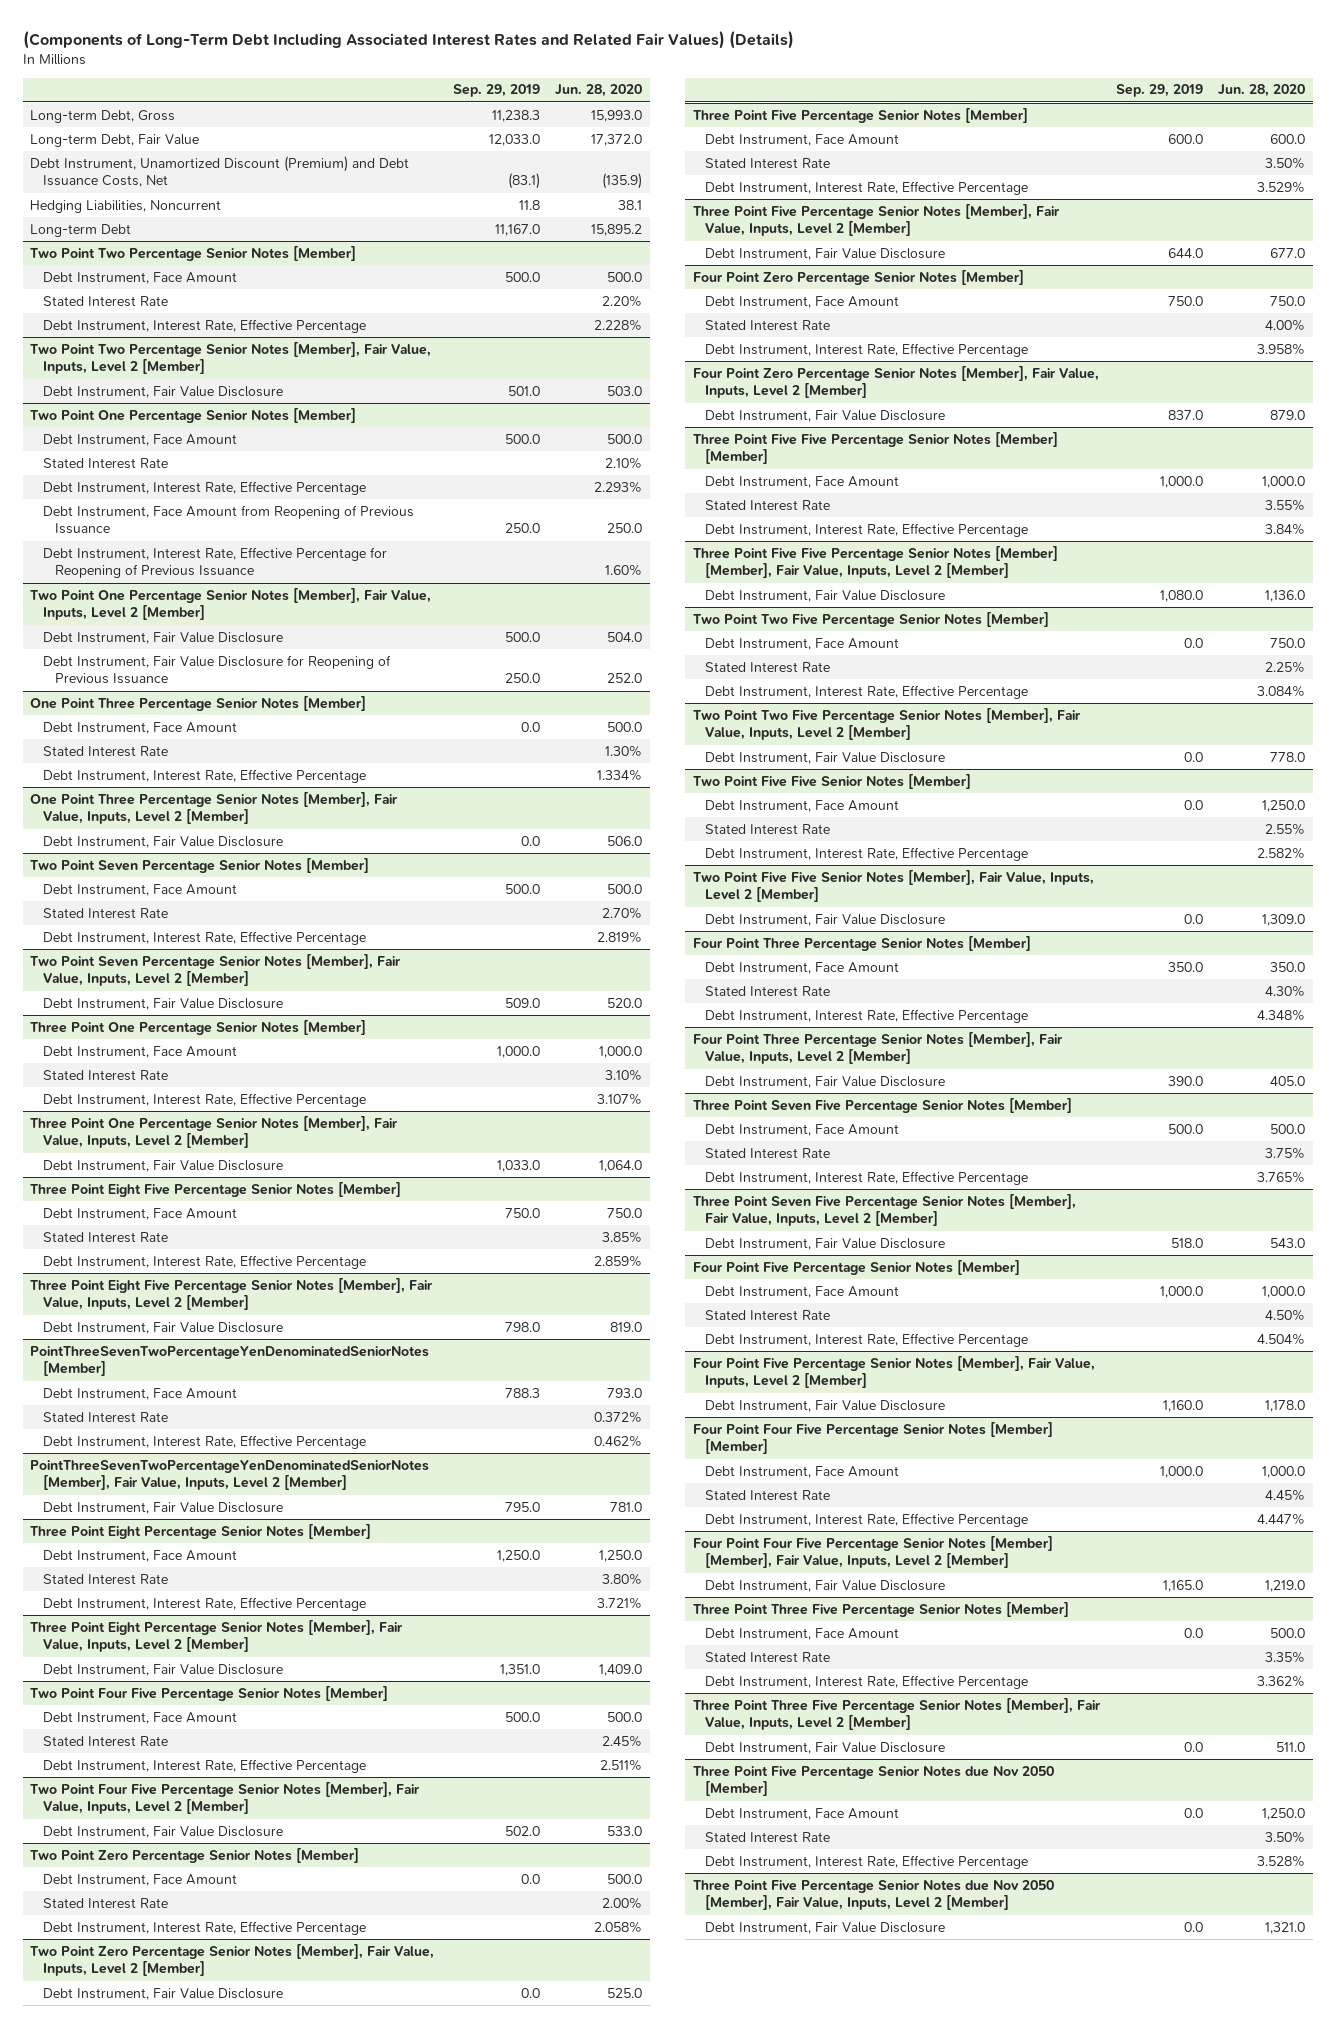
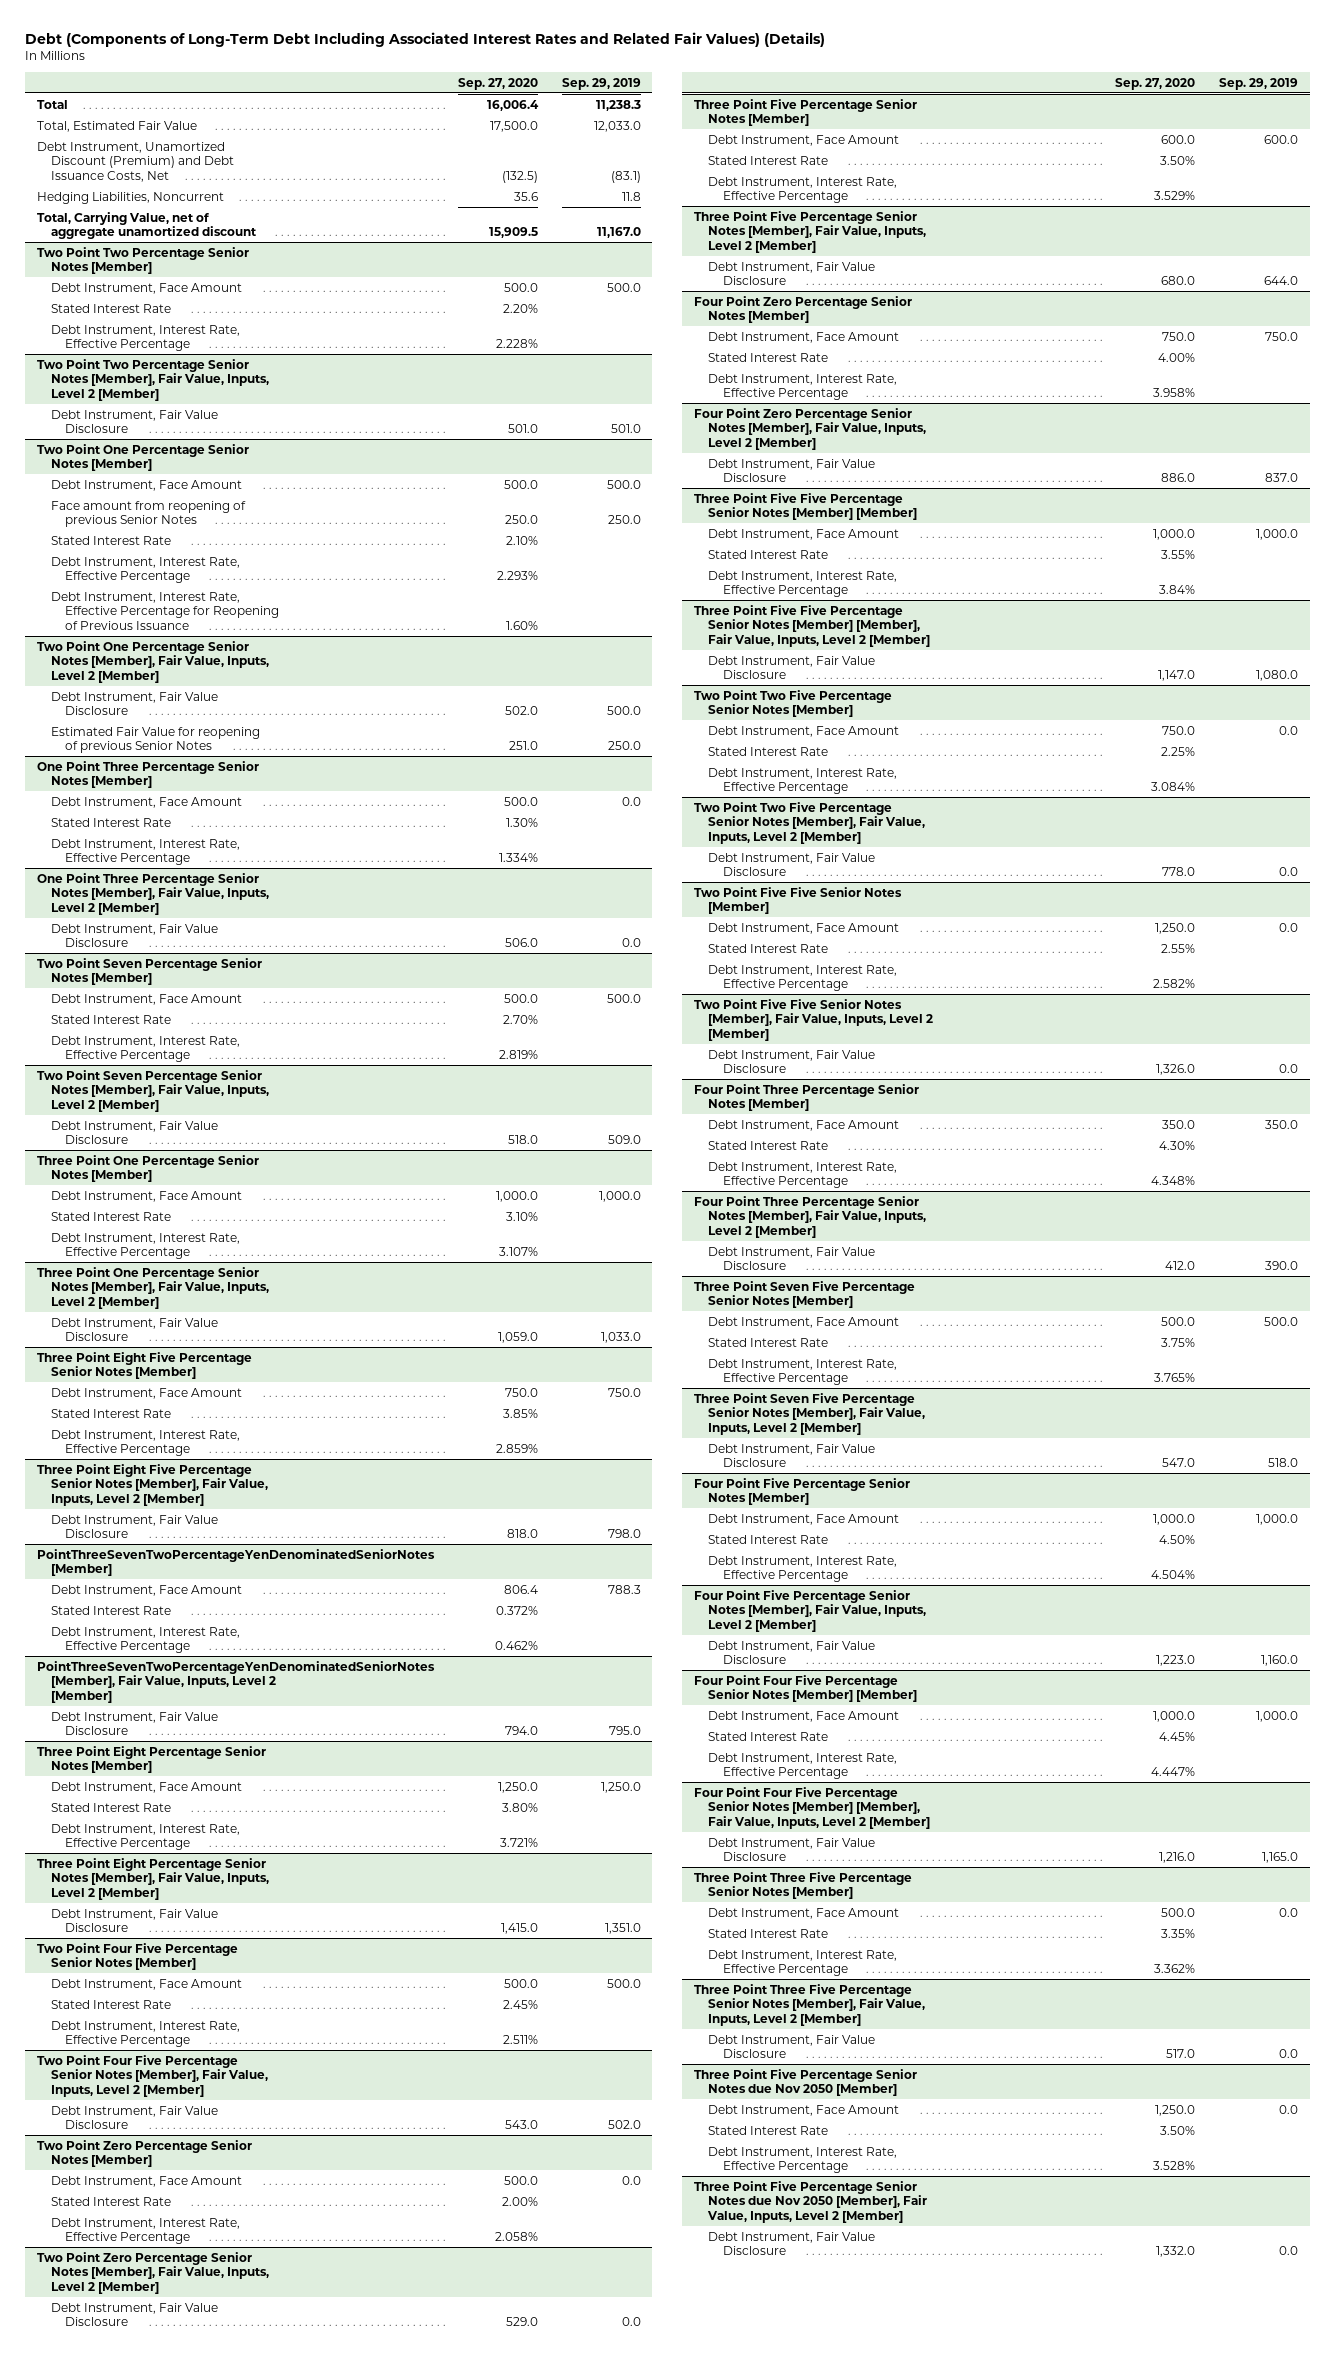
- (Components of Long-Term Debt Including Associated Interest Rates and Related Fair Values) (Details)
+ Debt (Components of Long-Term Debt Including Associated Interest Rates and Related Fair Values) (Details)
- | Sep. 29, 2019 | Jun. 28, 2020
+ | Sep. 27, 2020 | Sep. 29, 2019
- Long-term Debt, Gross | 11,238.3 | 15,993.0
- Long-term Debt, Fair Value | 12,033.0 | 17,372.0
+ Total | 16,006.4 | 11,238.3
+ Total, Estimated Fair Value | 17,500.0 | 12,033.0
- Long-term Debt | 11,167.0 | 15,895.2
+ Total, Carrying Value, net of aggregate unamortized discount | 15,909.5 | 11,167.0
@ Two Point One Percentage Senior Notes [Member]
+ Face amount from reopening of previous Senior Notes | 250.0 | 250.0
- Debt Instrument, Face Amount from Reopening of Previous Issuance | 250.0 | 250.0
@ Two Point One Percentage Senior Notes [Member], Fair Value, Inputs, Level 2 [Member]
- Debt Instrument, Fair Value Disclosure for Reopening of Previous Issuance | 250.0 | 252.0
+ Estimated Fair Value for reopening of previous Senior Notes | 251.0 | 250.0

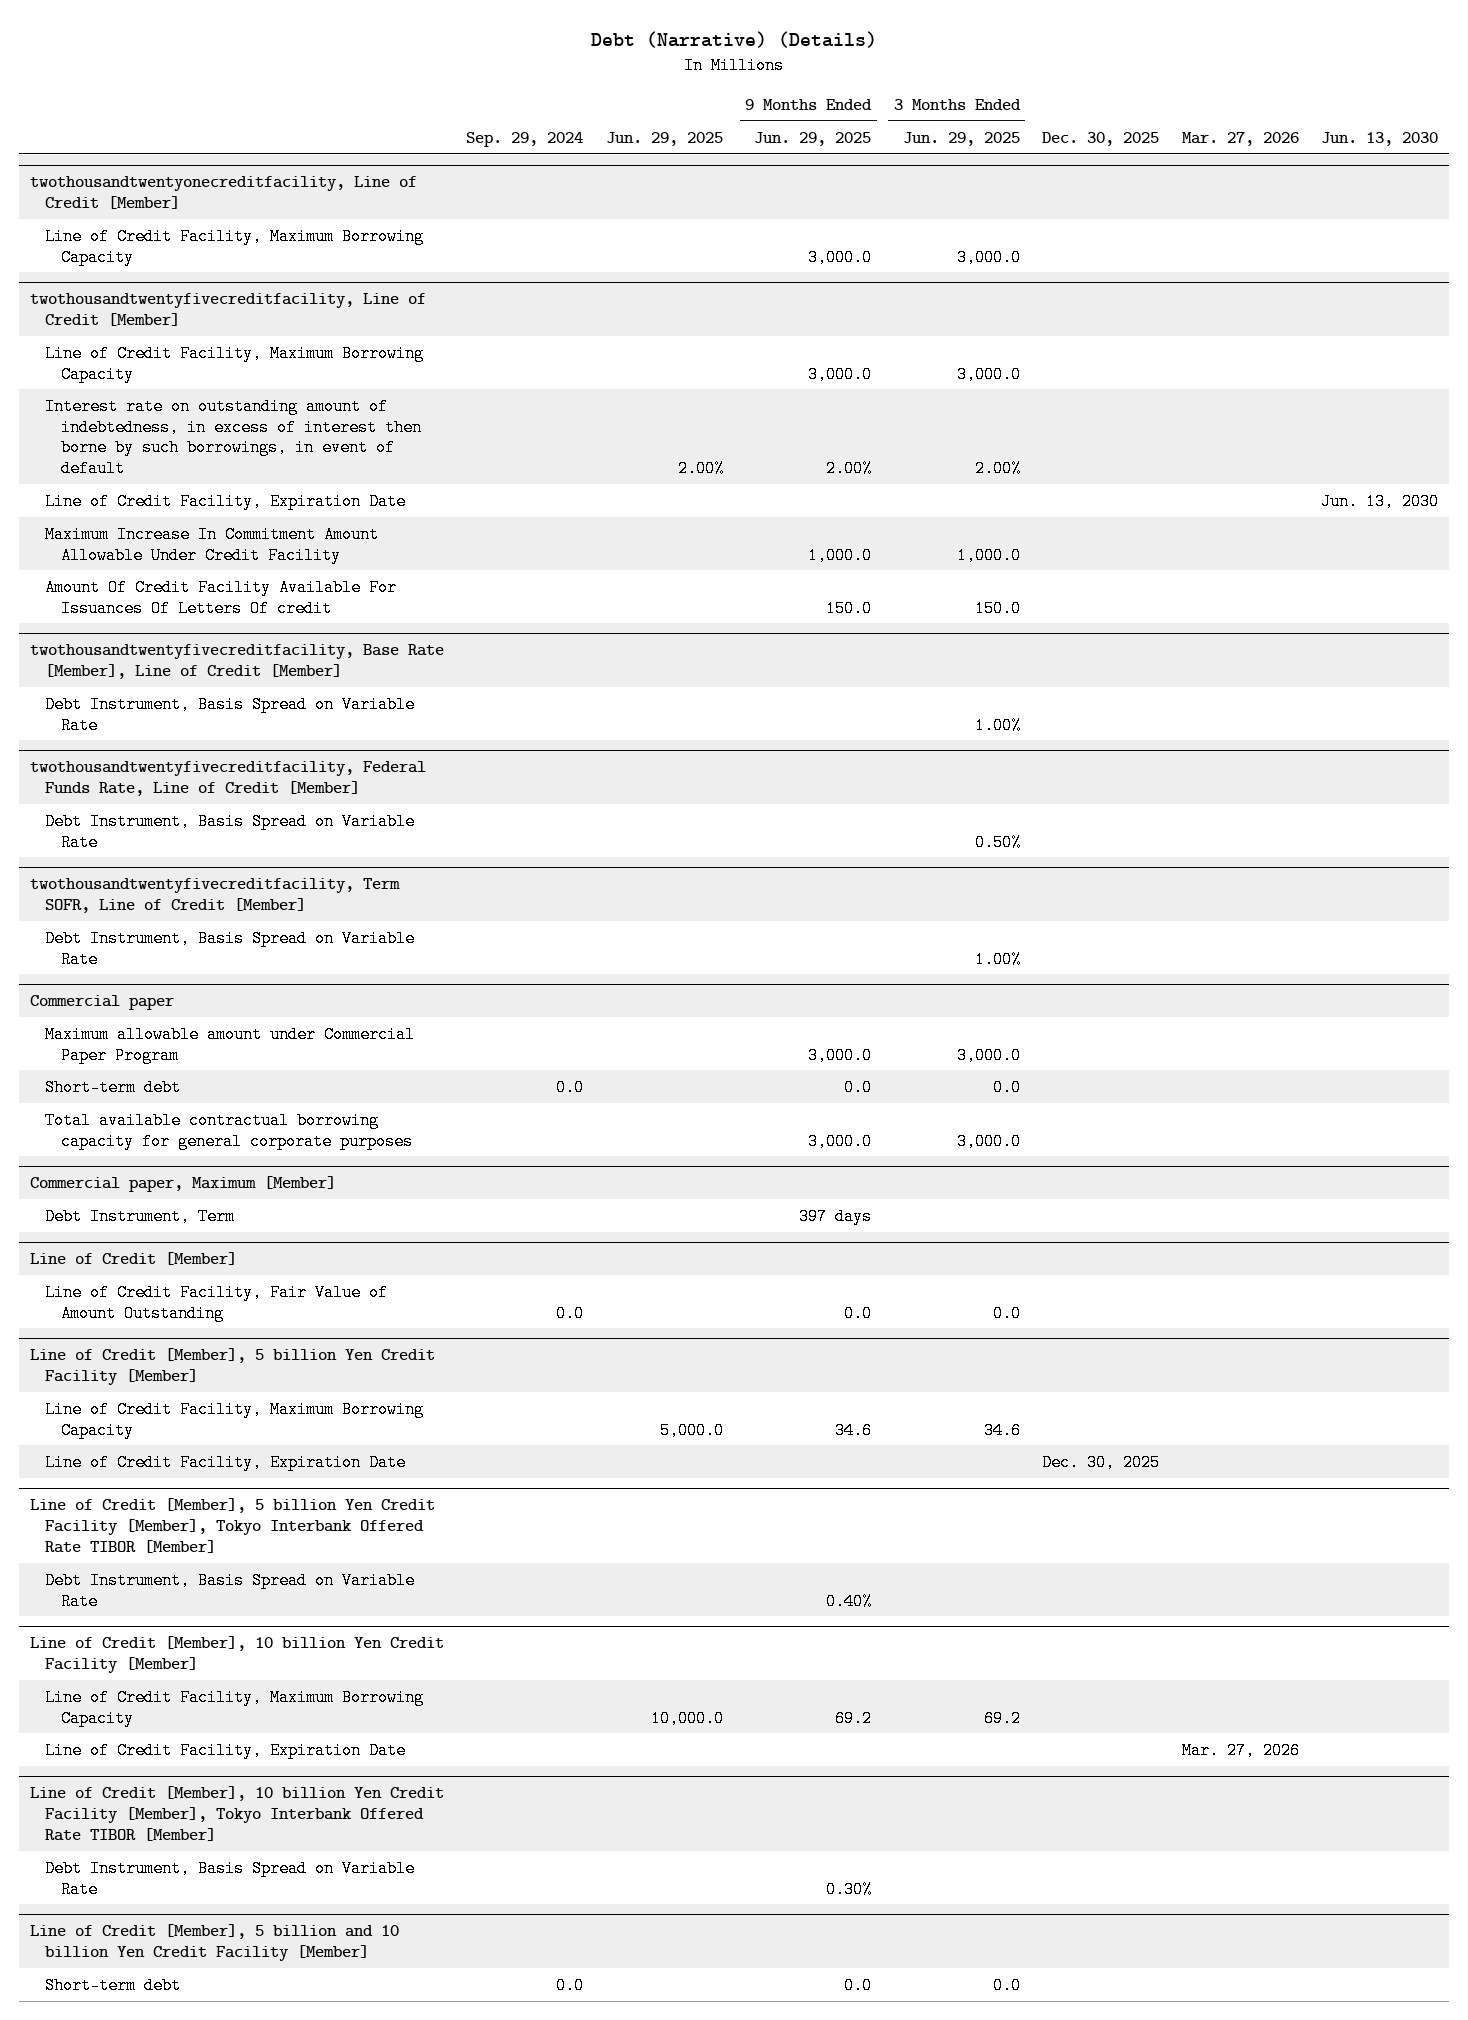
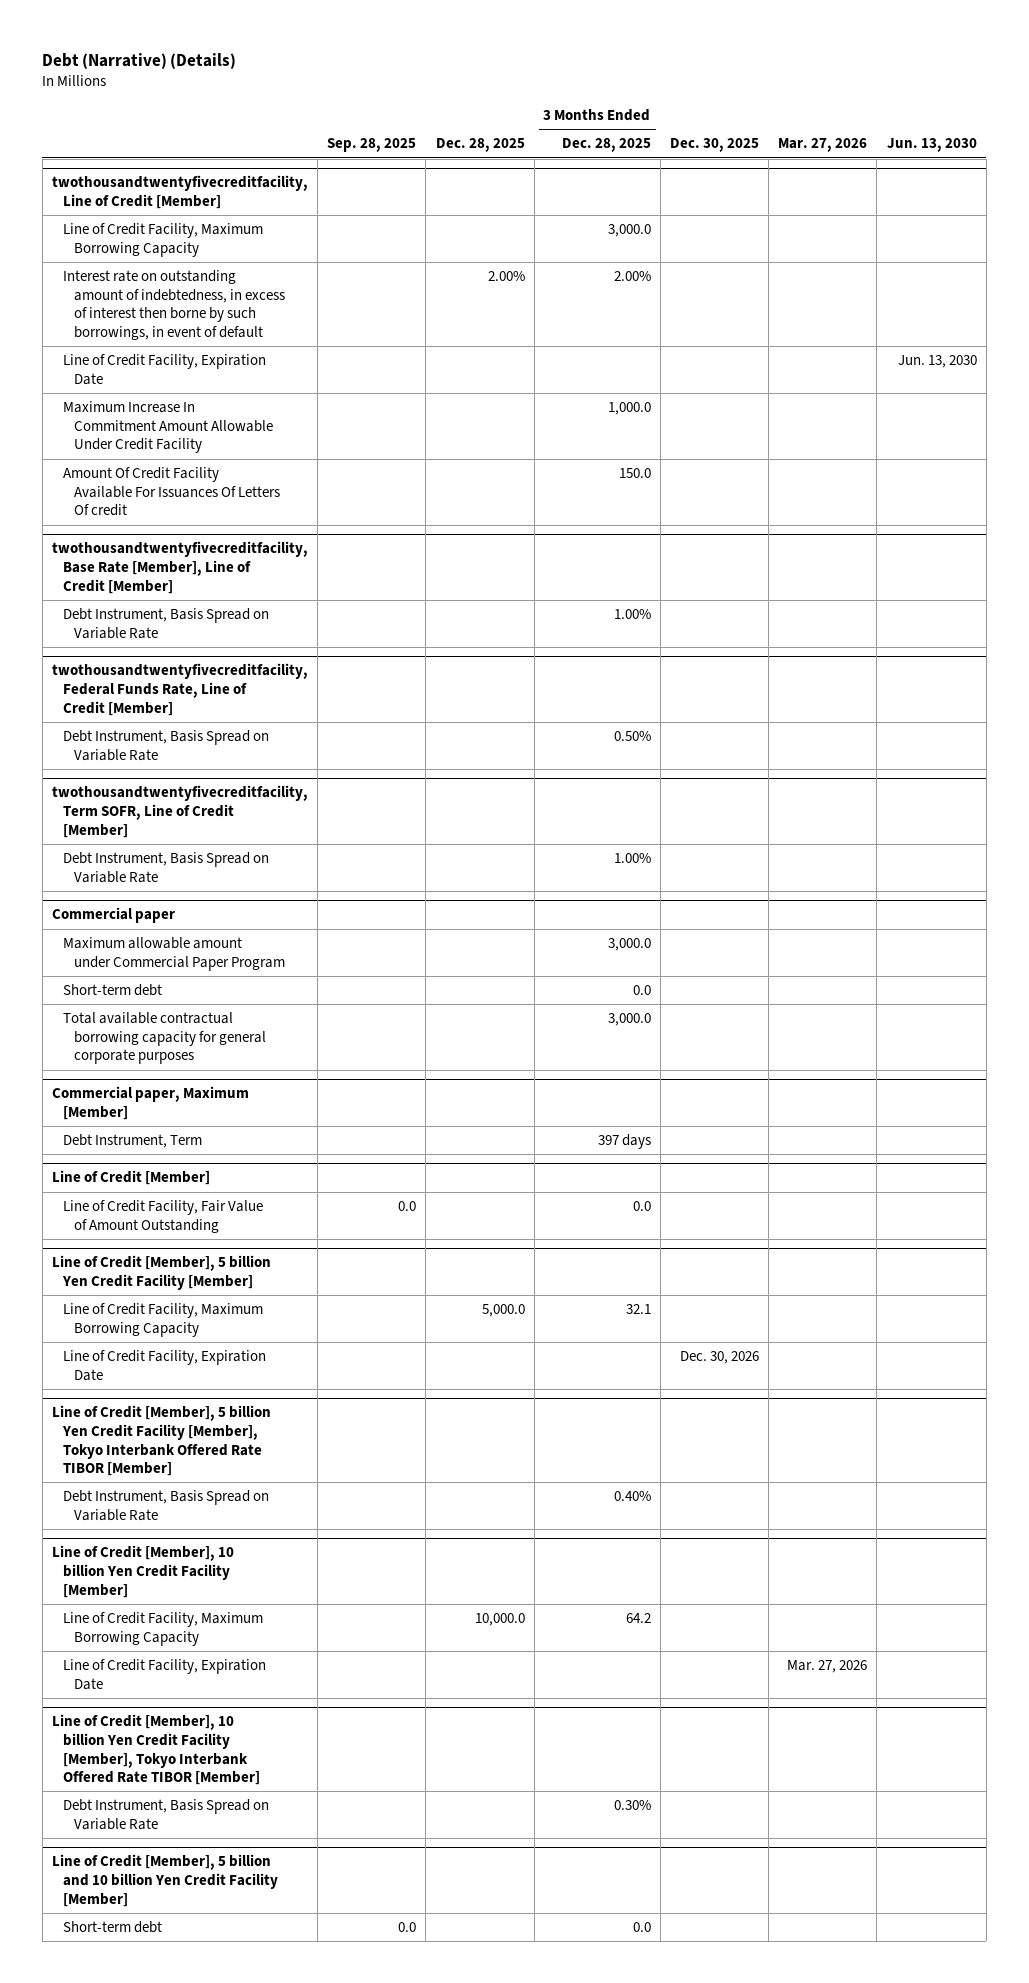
- | Sep. 29, 2024 | Jun. 29, 2025 | 9 Months Ended Jun. 29, 2025 | 3 Months Ended Jun. 29, 2025 | Dec. 30, 2025 | Mar. 27, 2026 | Jun. 13, 2030
+ | Sep. 28, 2025 | Dec. 28, 2025 | 3 Months Ended Dec. 28, 2025 | Dec. 30, 2025 | Mar. 27, 2026 | Jun. 13, 2030
- twothousandtwentyonecreditfacility, Line of Credit [Member]
- Line of Credit Facility, Maximum Borrowing Capacity | | | 3,000.0 | 3,000.0 | | |
@ Line of Credit [Member], 5 billion Yen Credit Facility [Member]
- Line of Credit Facility, Expiration Date | | | | | Dec. 30, 2025 | |
+ Line of Credit Facility, Expiration Date | | | | Dec. 30, 2026 | |

